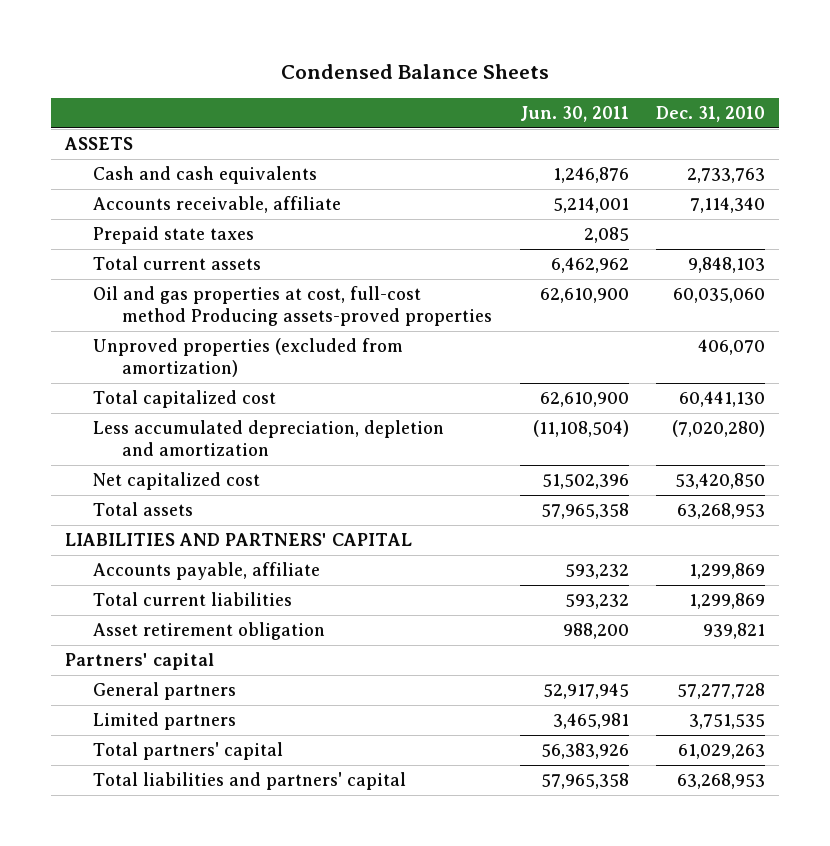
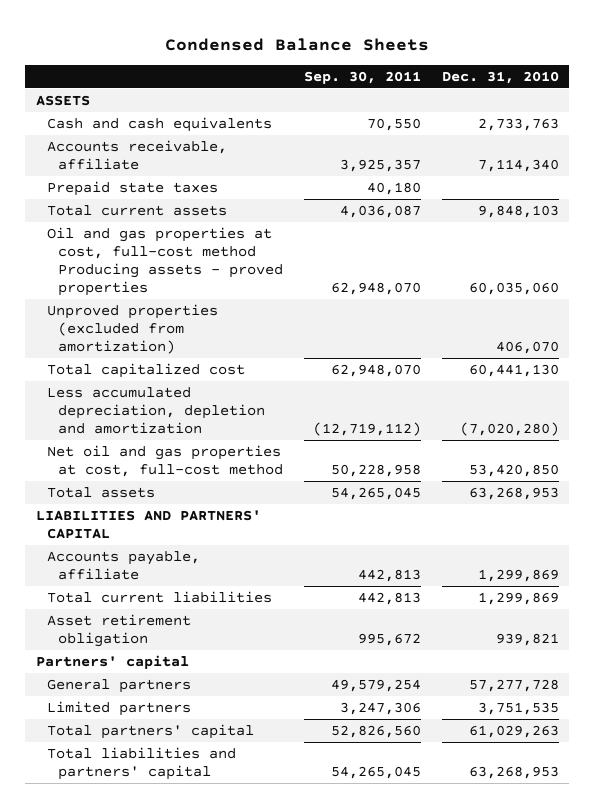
- | Jun. 30, 2011 | Dec. 31, 2010
+ | Sep. 30, 2011 | Dec. 31, 2010
- Oil and gas properties at cost, full-cost method Producing assets-proved properties | 62,610,900 | 60,035,060
+ Oil and gas properties at cost, full-cost method Producing assets - proved properties | 62,948,070 | 60,035,060
- Net capitalized cost | 51,502,396 | 53,420,850
+ Net oil and gas properties at cost, full-cost method | 50,228,958 | 53,420,850

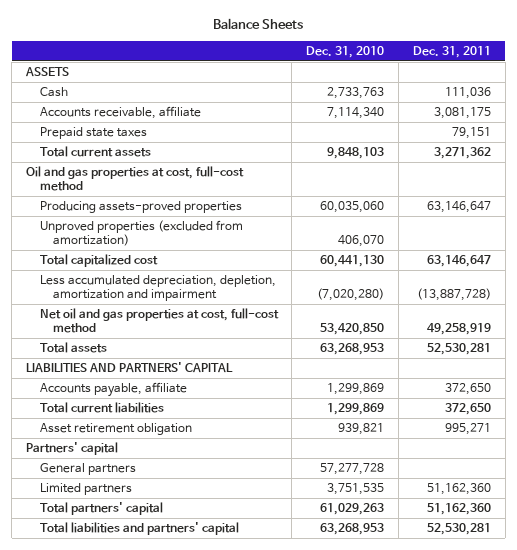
- Condensed Balance Sheets
+ Balance Sheets
- | Sep. 30, 2011 | Dec. 31, 2010
+ | Dec. 31, 2010 | Dec. 31, 2011
- Cash and cash equivalents | 70,550 | 2,733,763
+ Cash | 2,733,763 | 111,036
- Oil and gas properties at cost, full-cost method Producing assets - proved properties | 62,948,070 | 60,035,060
+ Oil and gas properties at cost, full-cost method
+ Producing assets-proved properties | 60,035,060 | 63,146,647
- Less accumulated depreciation, depletion and amortization | (12,719,112) | (7,020,280)
+ Less accumulated depreciation, depletion, amortization and impairment | (7,020,280) | (13,887,728)

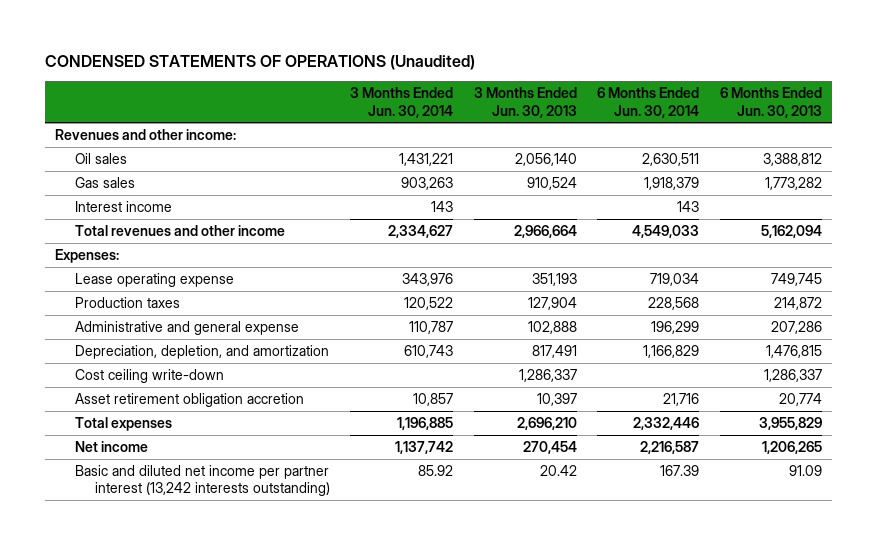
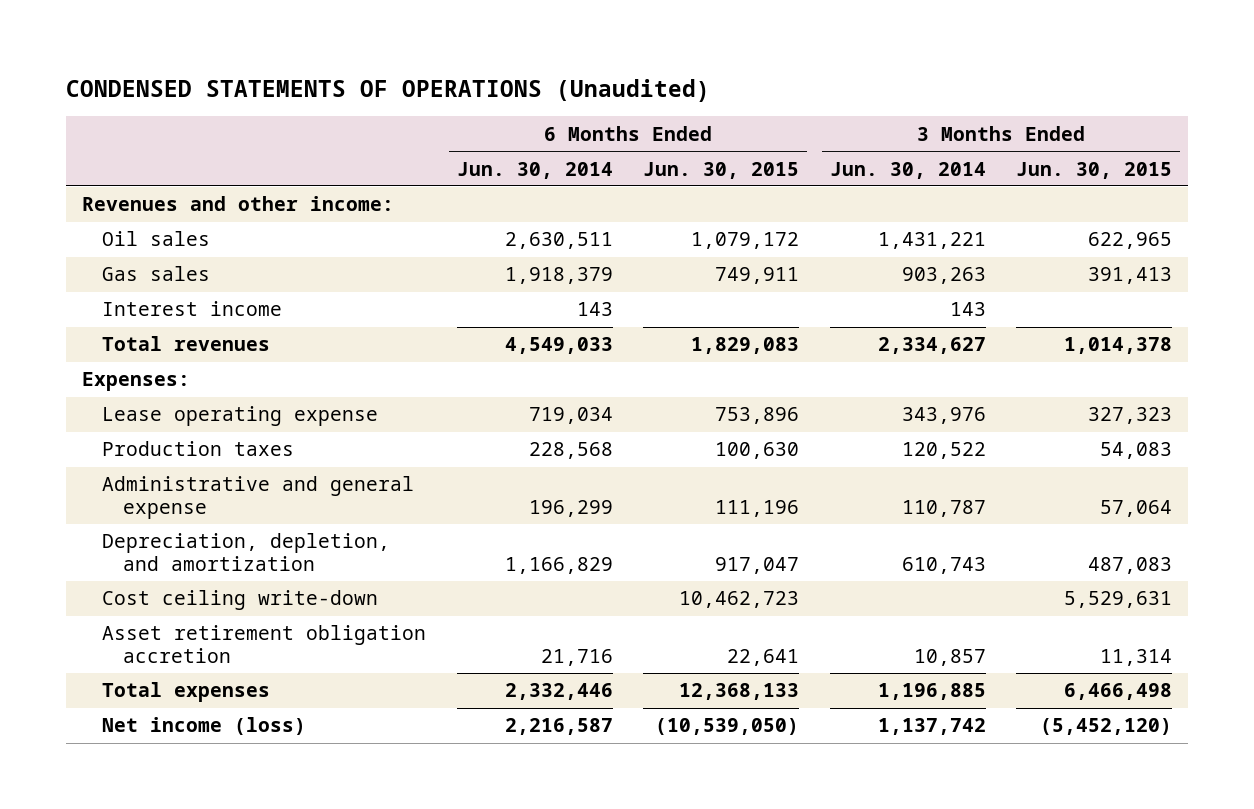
- | 3 Months Ended Jun. 30, 2014 | 3 Months Ended Jun. 30, 2013 | 6 Months Ended Jun. 30, 2014 | 6 Months Ended Jun. 30, 2013
+ | 6 Months Ended Jun. 30, 2014 | 6 Months Ended Jun. 30, 2015 | 3 Months Ended Jun. 30, 2014 | 3 Months Ended Jun. 30, 2015
- Total revenues and other income | 2,334,627 | 2,966,664 | 4,549,033 | 5,162,094
+ Total revenues | 4,549,033 | 1,829,083 | 2,334,627 | 1,014,378
- Net income | 1,137,742 | 270,454 | 2,216,587 | 1,206,265
- Basic and diluted net income per partner interest (13,242 interests outstanding) | 85.92 | 20.42 | 167.39 | 91.09
+ Net income (loss) | 2,216,587 | (10,539,050) | 1,137,742 | (5,452,120)

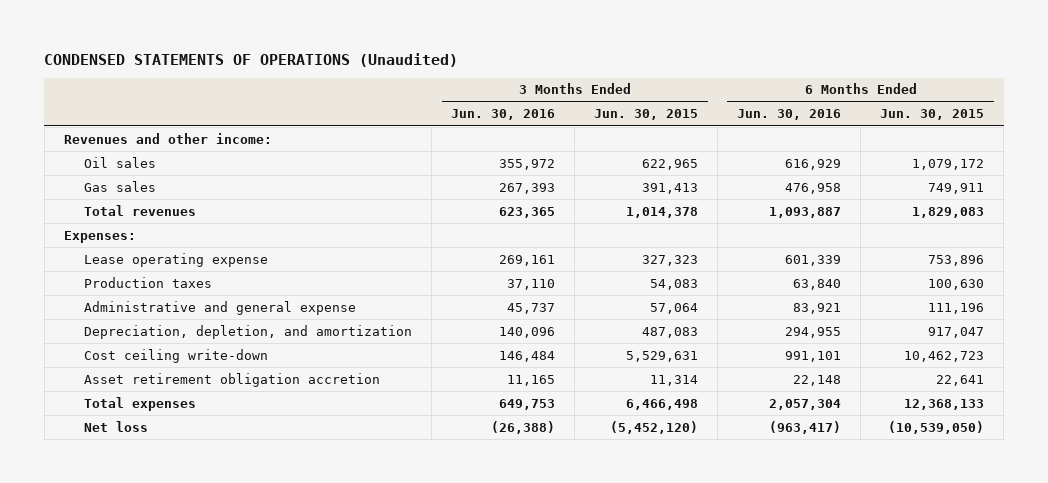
- | 6 Months Ended Jun. 30, 2014 | 6 Months Ended Jun. 30, 2015 | 3 Months Ended Jun. 30, 2014 | 3 Months Ended Jun. 30, 2015
+ | 3 Months Ended Jun. 30, 2016 | 3 Months Ended Jun. 30, 2015 | 6 Months Ended Jun. 30, 2016 | 6 Months Ended Jun. 30, 2015
- Interest income | 143 | | 143 |
- Net income (loss) | 2,216,587 | (10,539,050) | 1,137,742 | (5,452,120)
+ Net loss | (26,388) | (5,452,120) | (963,417) | (10,539,050)

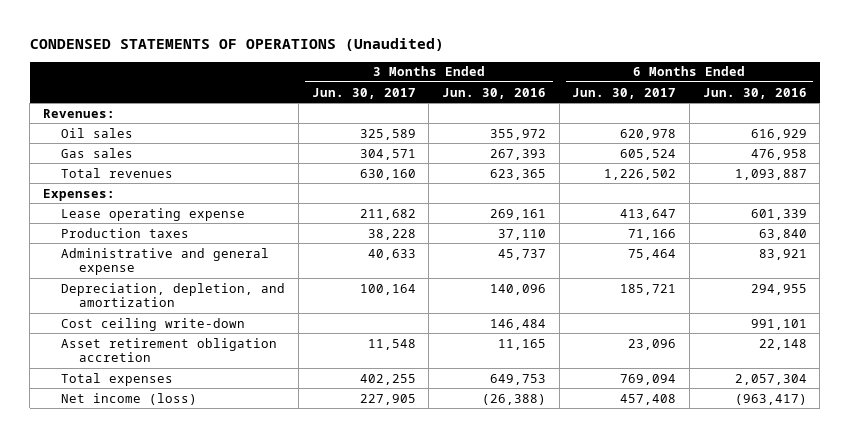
- | 3 Months Ended Jun. 30, 2016 | 3 Months Ended Jun. 30, 2015 | 6 Months Ended Jun. 30, 2016 | 6 Months Ended Jun. 30, 2015
+ | 3 Months Ended Jun. 30, 2017 | 3 Months Ended Jun. 30, 2016 | 6 Months Ended Jun. 30, 2017 | 6 Months Ended Jun. 30, 2016
- Revenues and other income:
+ Revenues:
- Net loss | (26,388) | (5,452,120) | (963,417) | (10,539,050)
+ Net income (loss) | 227,905 | (26,388) | 457,408 | (963,417)

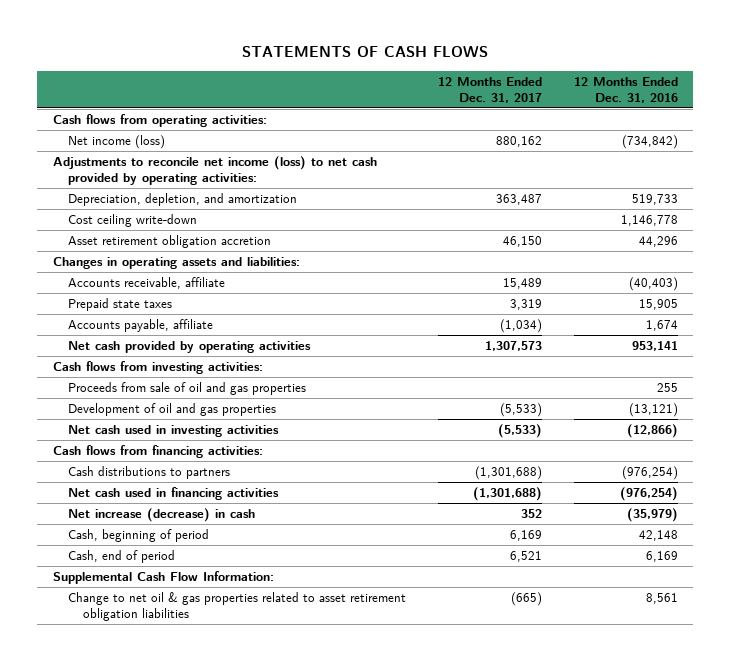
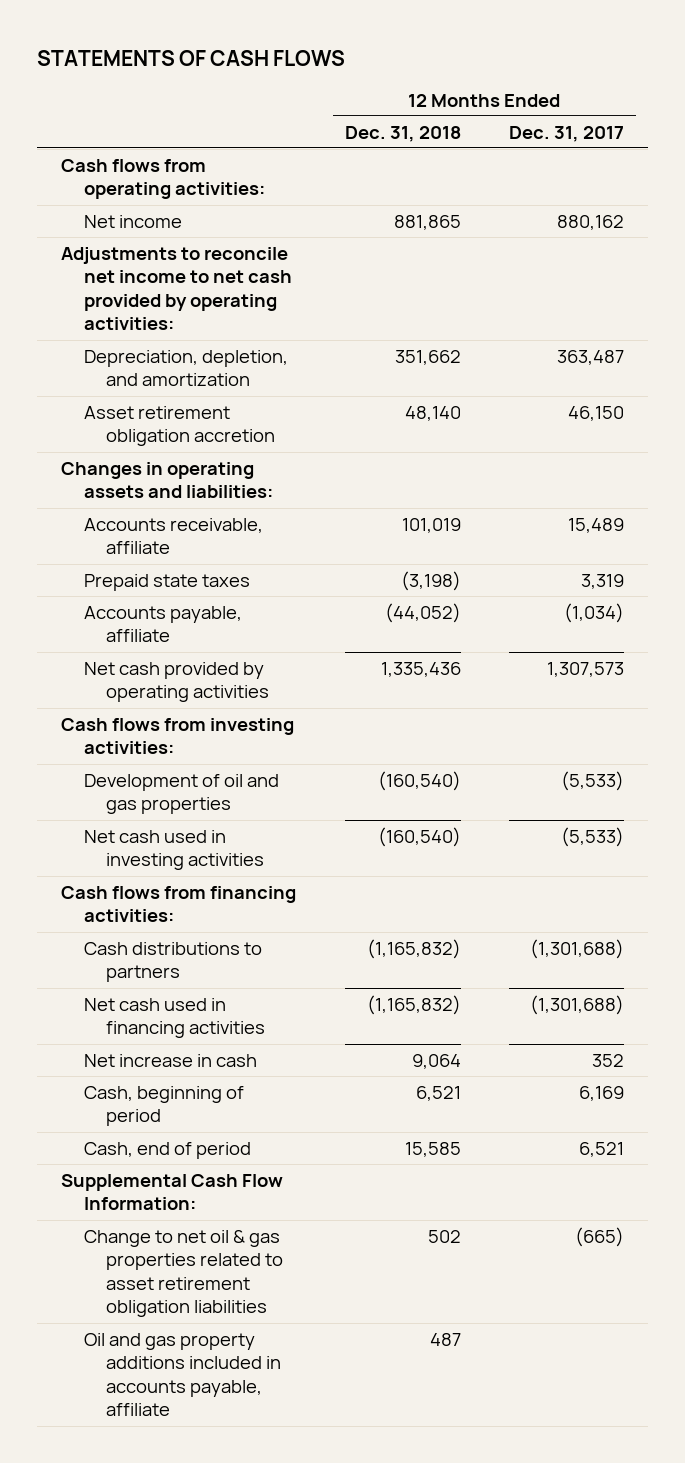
- | 12 Months Ended Dec. 31, 2017 | 12 Months Ended Dec. 31, 2016
+ | 12 Months Ended Dec. 31, 2018 | 12 Months Ended Dec. 31, 2017
- Net income (loss) | 880,162 | (734,842)
- Adjustments to reconcile net income (loss) to net cash provided by operating activities:
+ Net income | 881,865 | 880,162
+ Adjustments to reconcile net income to net cash provided by operating activities:
- Cost ceiling write-down | | 1,146,778
- Proceeds from sale of oil and gas properties | | 255
- Net increase (decrease) in cash | 352 | (35,979)
+ Net increase in cash | 9,064 | 352
+ Oil and gas property additions included in accounts payable, affiliate | 487 |

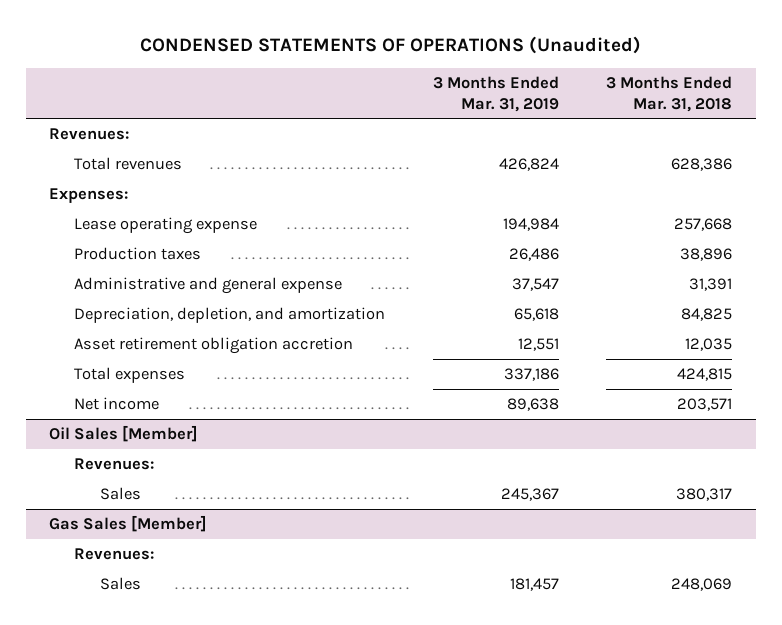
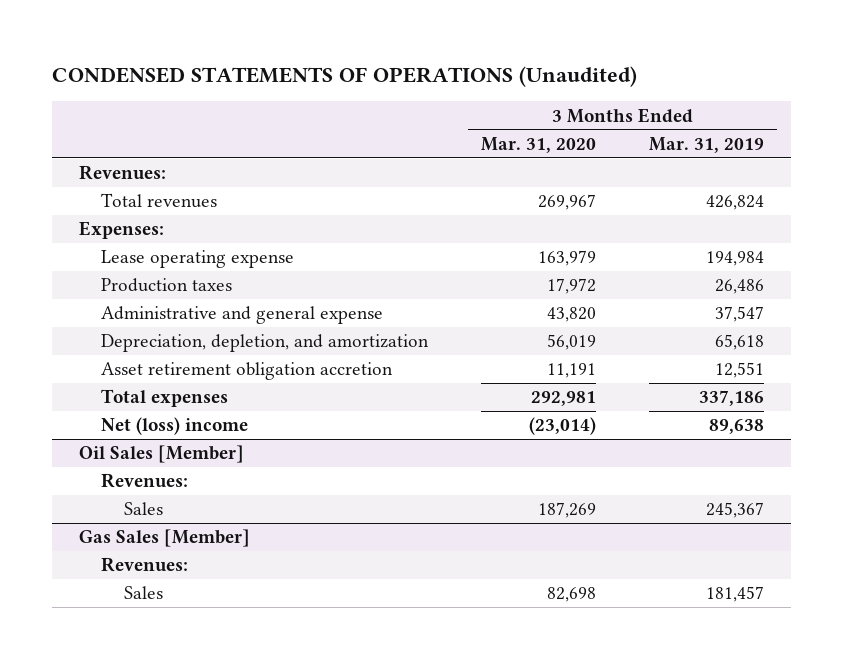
- | 3 Months Ended Mar. 31, 2019 | 3 Months Ended Mar. 31, 2018
+ | 3 Months Ended Mar. 31, 2020 | 3 Months Ended Mar. 31, 2019
- Net income | 89,638 | 203,571
+ Net (loss) income | (23,014) | 89,638

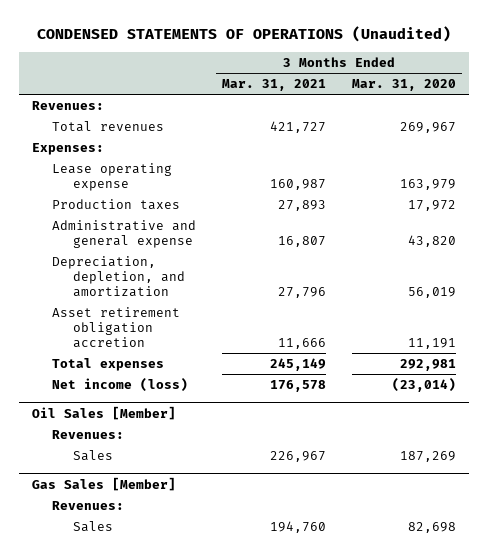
- | 3 Months Ended Mar. 31, 2020 | 3 Months Ended Mar. 31, 2019
+ | 3 Months Ended Mar. 31, 2021 | 3 Months Ended Mar. 31, 2020
- Net (loss) income | (23,014) | 89,638
+ Net income (loss) | 176,578 | (23,014)

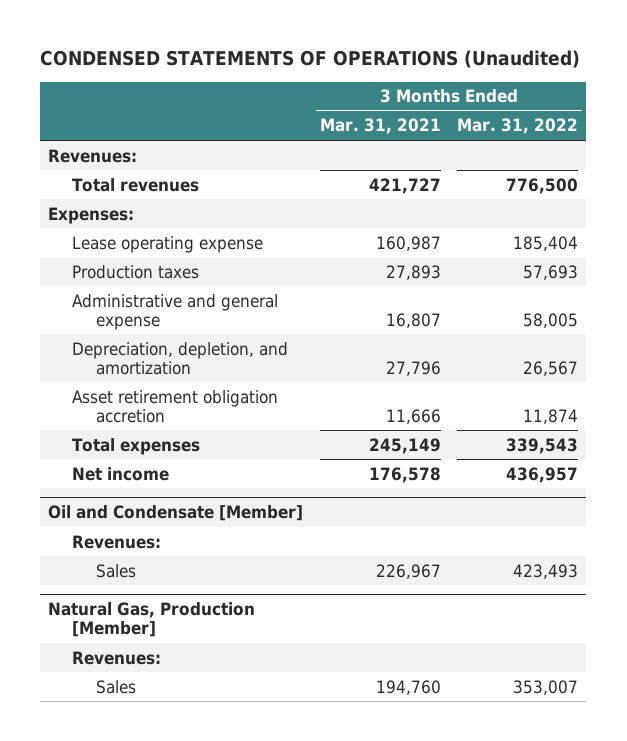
- | 3 Months Ended Mar. 31, 2021 | 3 Months Ended Mar. 31, 2020
+ | 3 Months Ended Mar. 31, 2021 | 3 Months Ended Mar. 31, 2022
- Net income (loss) | 176,578 | (23,014)
- Oil Sales [Member]
+ Net income | 176,578 | 436,957
+ Oil and Condensate [Member]
- Gas Sales [Member]
+ Natural Gas, Production [Member]

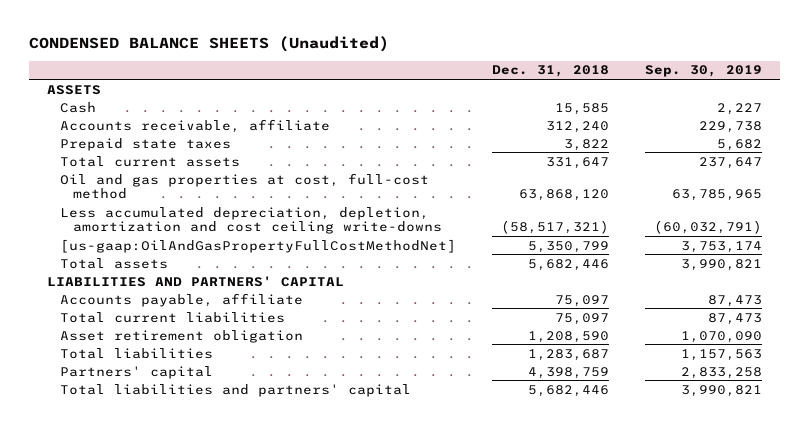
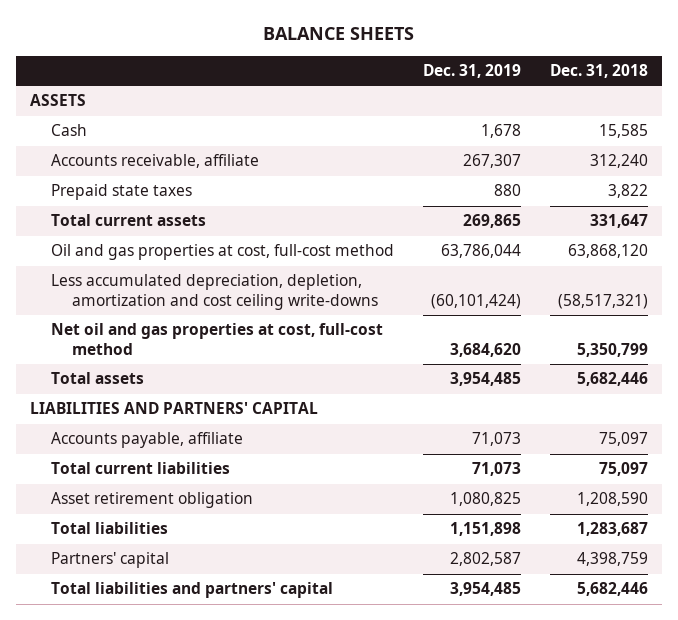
- CONDENSED BALANCE SHEETS (Unaudited)
+ BALANCE SHEETS
- | Dec. 31, 2018 | Sep. 30, 2019
+ | Dec. 31, 2019 | Dec. 31, 2018
- [us-gaap:OilAndGasPropertyFullCostMethodNet] | 5,350,799 | 3,753,174
+ Net oil and gas properties at cost, full-cost method | 3,684,620 | 5,350,799

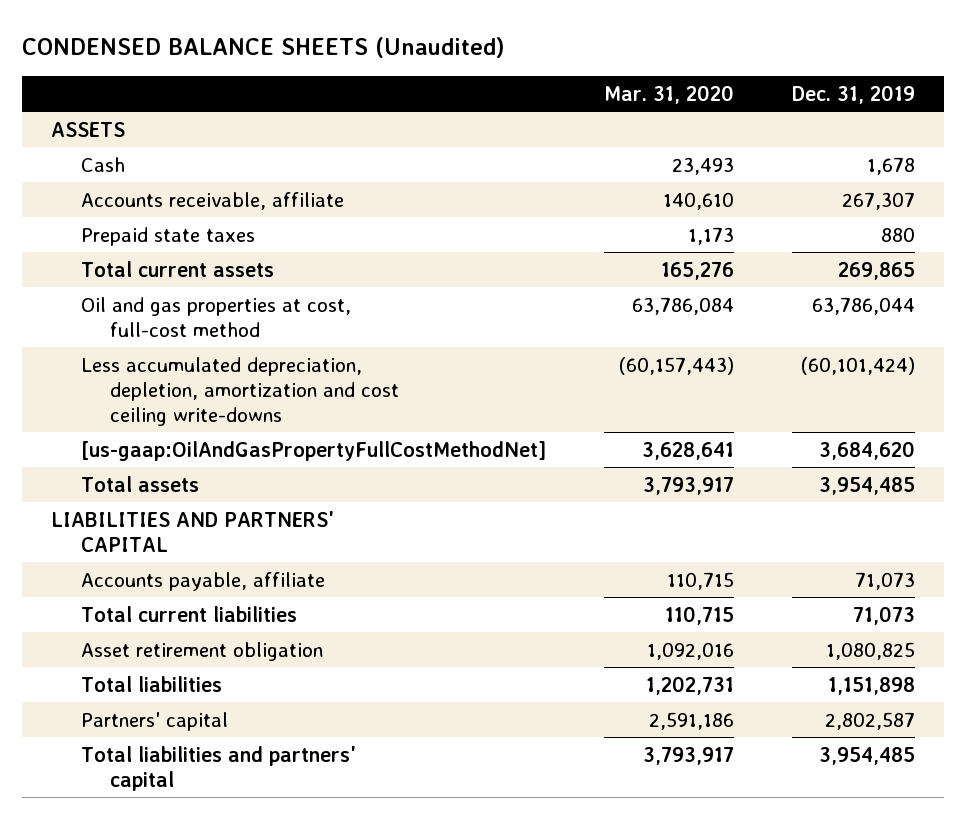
- BALANCE SHEETS
+ CONDENSED BALANCE SHEETS (Unaudited)
- | Dec. 31, 2019 | Dec. 31, 2018
+ | Mar. 31, 2020 | Dec. 31, 2019
- Net oil and gas properties at cost, full-cost method | 3,684,620 | 5,350,799
+ [us-gaap:OilAndGasPropertyFullCostMethodNet] | 3,628,641 | 3,684,620

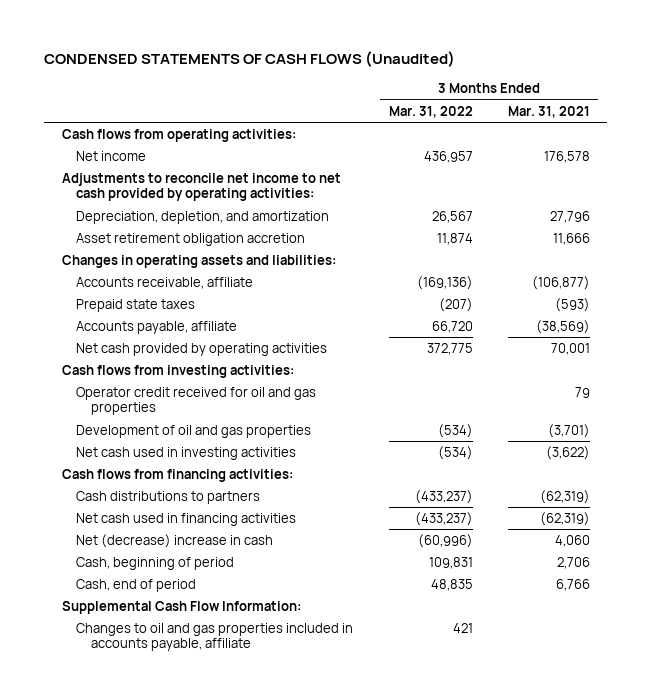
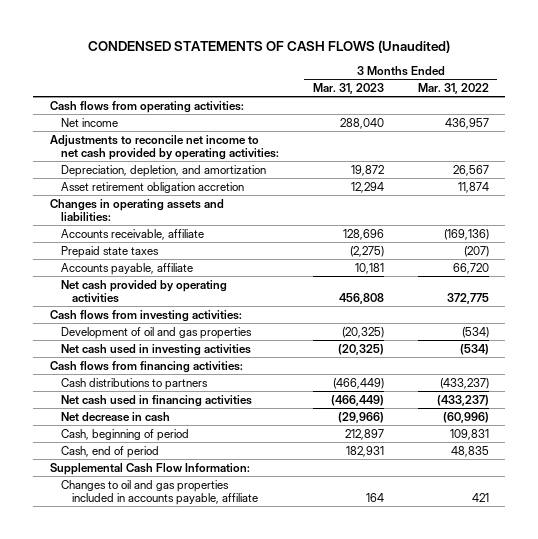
- | 3 Months Ended Mar. 31, 2022 | 3 Months Ended Mar. 31, 2021
+ | 3 Months Ended Mar. 31, 2023 | 3 Months Ended Mar. 31, 2022
- Operator credit received for oil and gas properties | | 79
- Net (decrease) increase in cash | (60,996) | 4,060
+ Net decrease in cash | (29,966) | (60,996)

